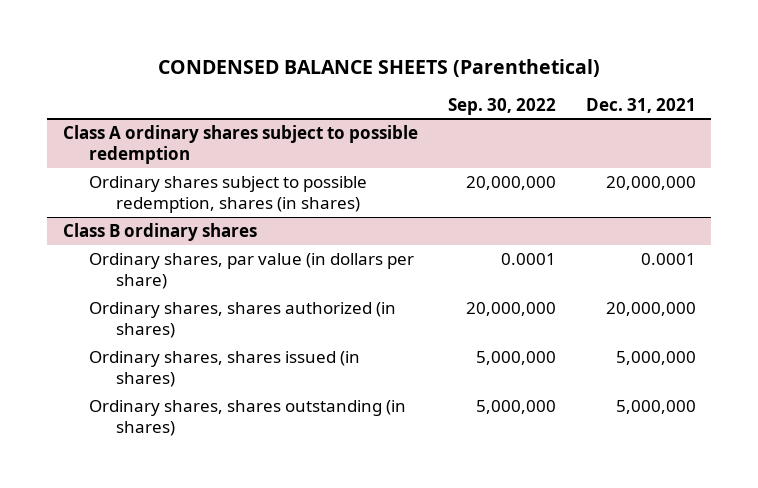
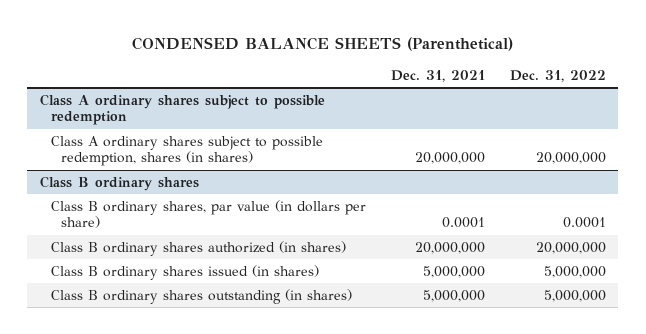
- | Sep. 30, 2022 | Dec. 31, 2021
+ | Dec. 31, 2021 | Dec. 31, 2022
@ Class A ordinary shares subject to possible redemption
- Ordinary shares subject to possible redemption, shares (in shares) | 20,000,000 | 20,000,000
+ Class A ordinary shares subject to possible redemption, shares (in shares) | 20,000,000 | 20,000,000
@ Class B ordinary shares
- Ordinary shares, par value (in dollars per share) | 0.0001 | 0.0001
- Ordinary shares, shares authorized (in shares) | 20,000,000 | 20,000,000
- Ordinary shares, shares issued (in shares) | 5,000,000 | 5,000,000
- Ordinary shares, shares outstanding (in shares) | 5,000,000 | 5,000,000
+ Class B ordinary shares, par value (in dollars per share) | 0.0001 | 0.0001
+ Class B ordinary shares authorized (in shares) | 20,000,000 | 20,000,000
+ Class B ordinary shares issued (in shares) | 5,000,000 | 5,000,000
+ Class B ordinary shares outstanding (in shares) | 5,000,000 | 5,000,000

